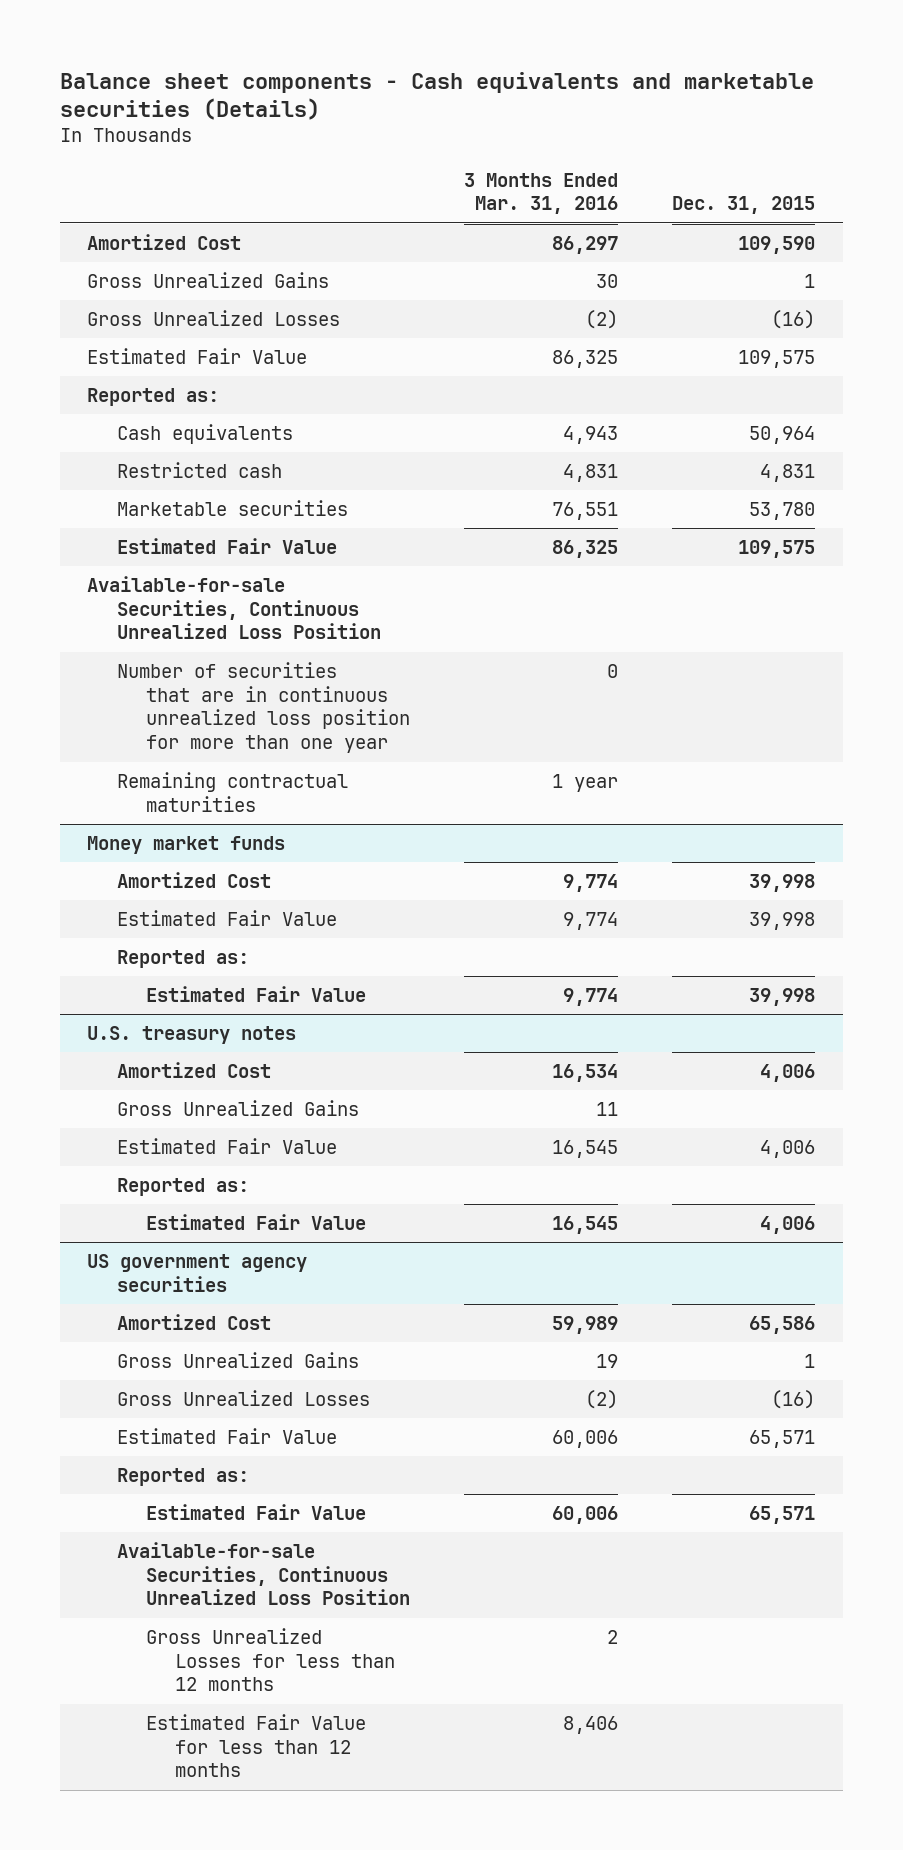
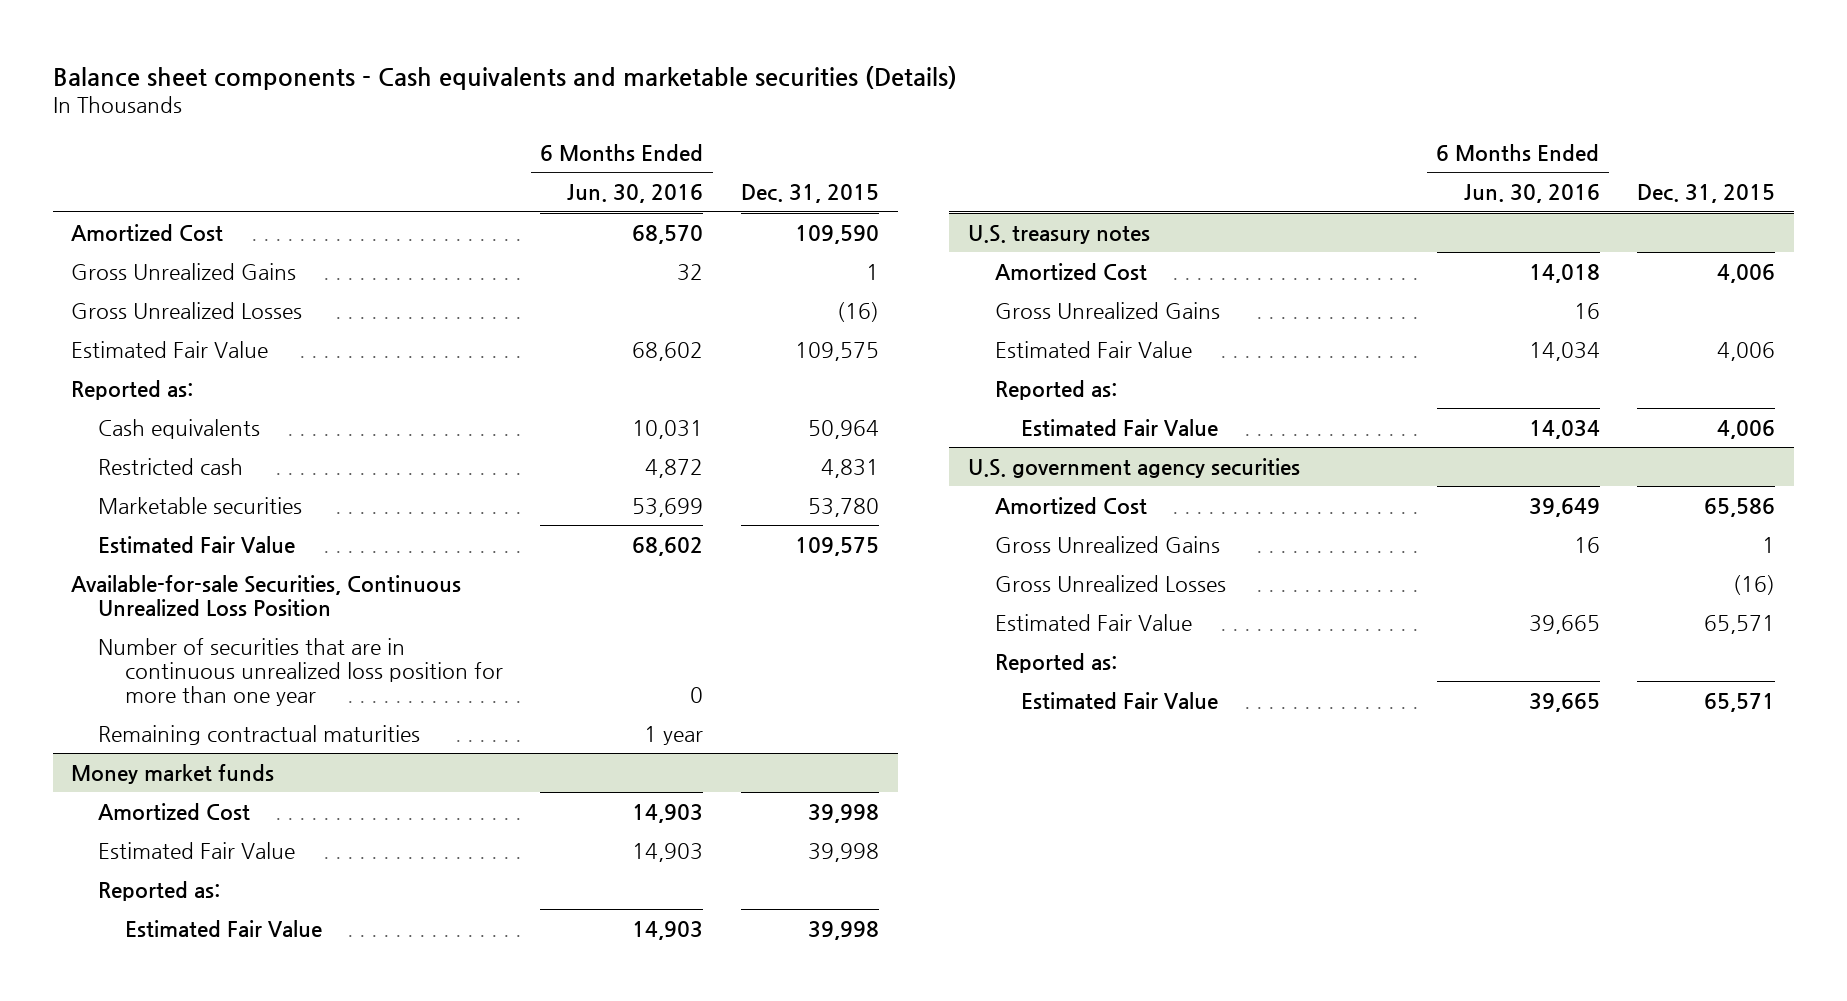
- | 3 Months Ended Mar. 31, 2016 | Dec. 31, 2015
+ | 6 Months Ended Jun. 30, 2016 | Dec. 31, 2015
- US government agency securities
+ U.S. government agency securities
- Available-for-sale Securities, Continuous Unrealized Loss Position
- Gross Unrealized Losses for less than 12 months | 2 |
- Estimated Fair Value for less than 12 months | 8,406 |

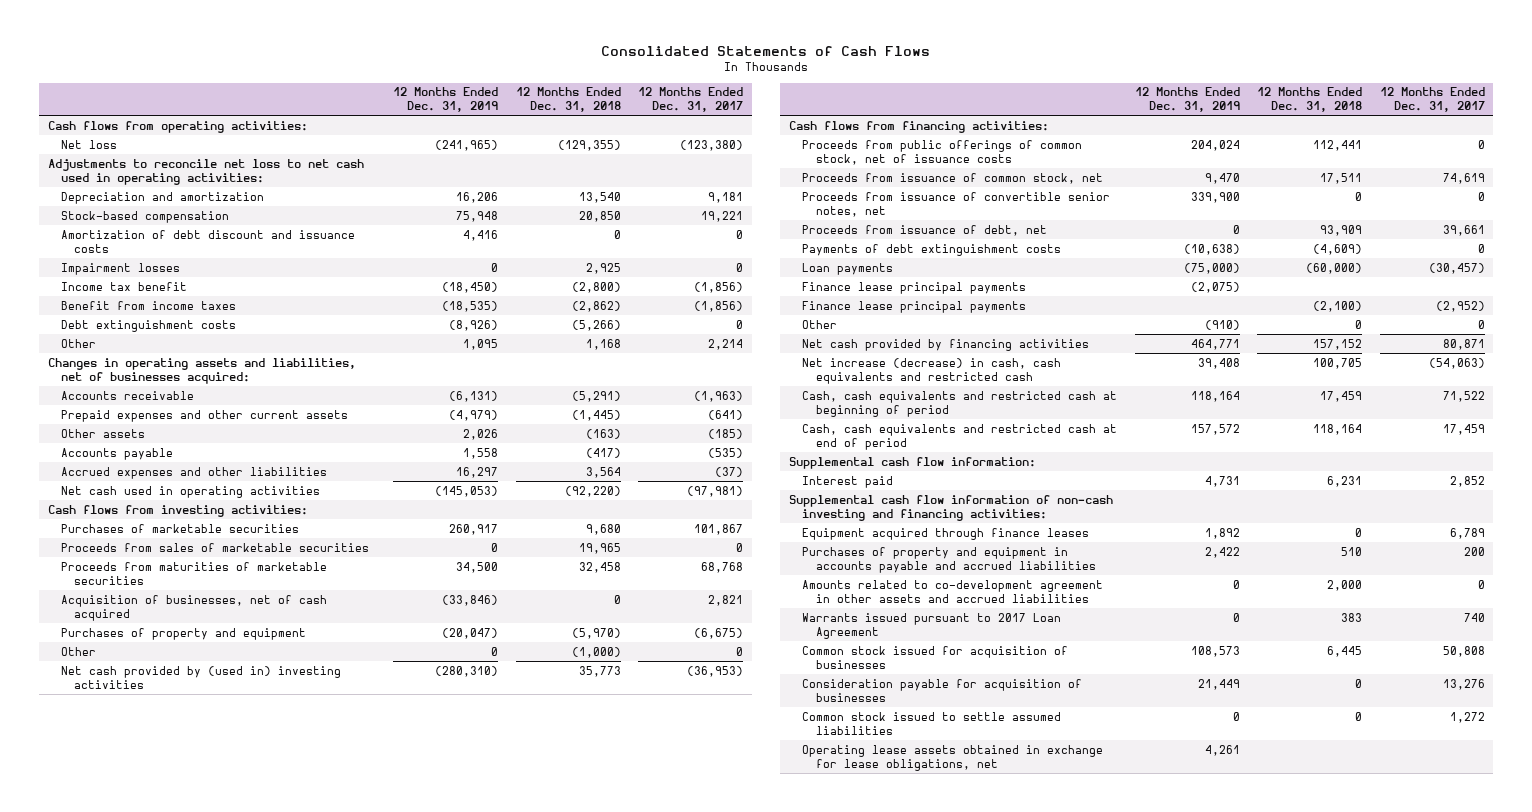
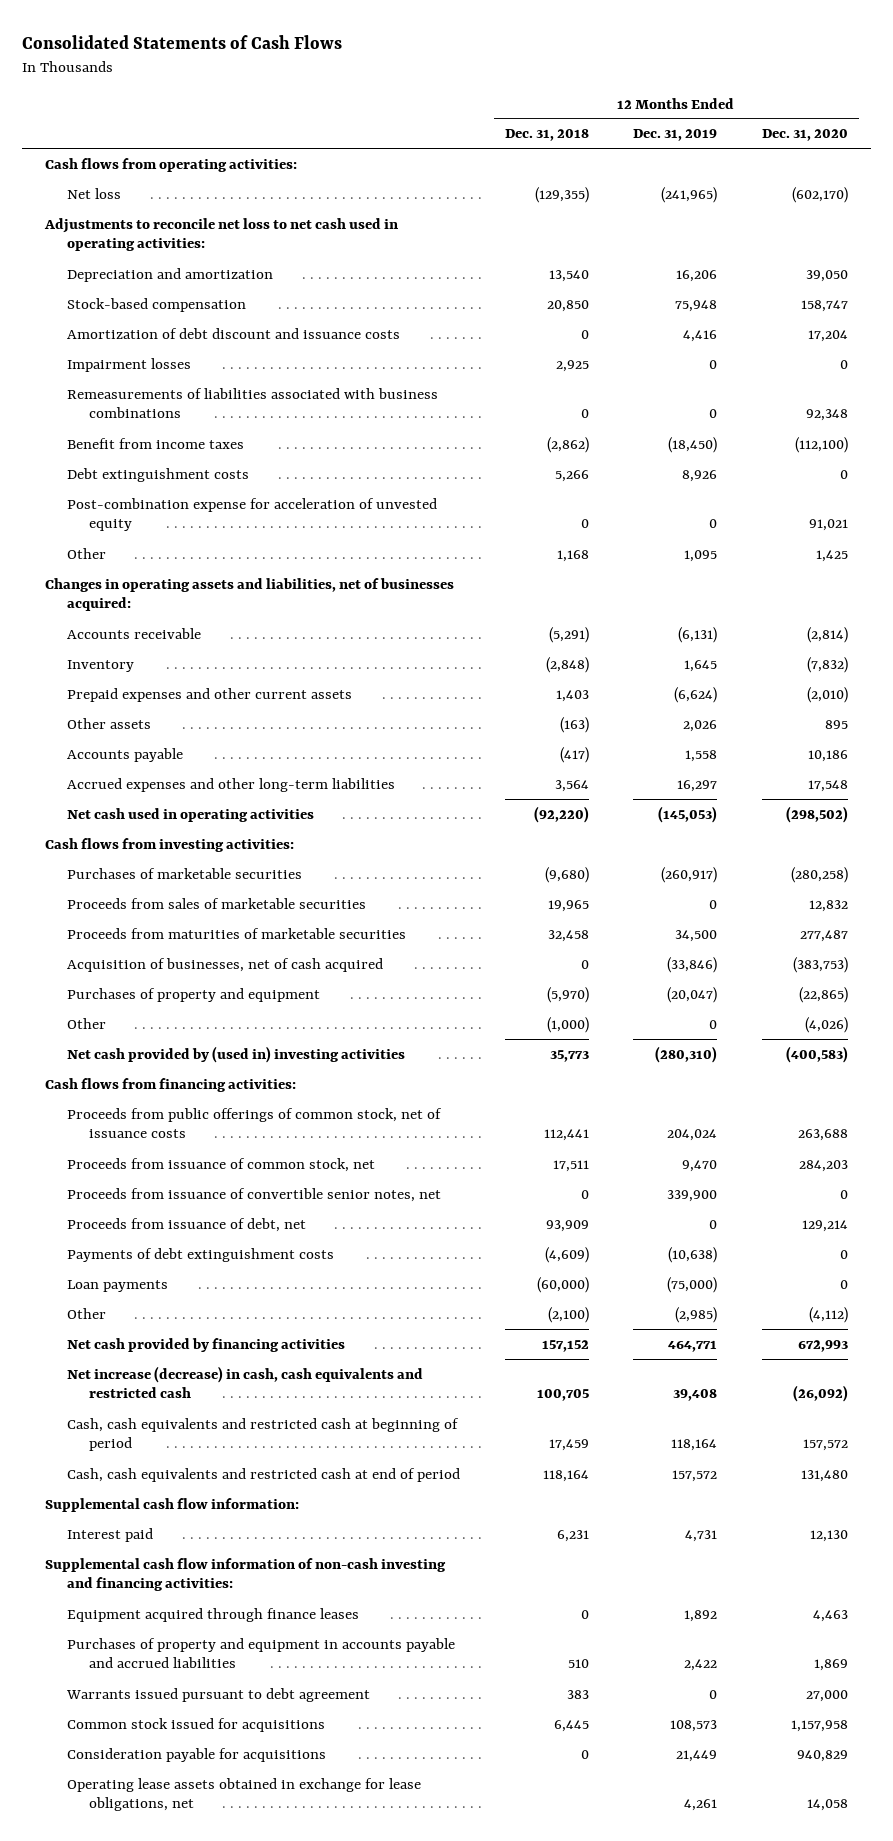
- | 12 Months Ended Dec. 31, 2019 | 12 Months Ended Dec. 31, 2018 | 12 Months Ended Dec. 31, 2017
+ | 12 Months Ended Dec. 31, 2018 | 12 Months Ended Dec. 31, 2019 | 12 Months Ended Dec. 31, 2020
- Income tax benefit | (18,450) | (2,800) | (1,856)
- Benefit from income taxes | (18,535) | (2,862) | (1,856)
- Debt extinguishment costs | (8,926) | (5,266) | 0
+ Remeasurements of liabilities associated with business combinations | 0 | 0 | 92,348
+ Benefit from income taxes | (2,862) | (18,450) | (112,100)
+ Debt extinguishment costs | 5,266 | 8,926 | 0
+ Post-combination expense for acceleration of unvested equity | 0 | 0 | 91,021
- Prepaid expenses and other current assets | (4,979) | (1,445) | (641)
+ Inventory | (2,848) | 1,645 | (7,832)
+ Prepaid expenses and other current assets | 1,403 | (6,624) | (2,010)
- Accrued expenses and other liabilities | 16,297 | 3,564 | (37)
+ Accrued expenses and other long-term liabilities | 3,564 | 16,297 | 17,548
- Purchases of marketable securities | 260,917 | 9,680 | 101,867
+ Purchases of marketable securities | (9,680) | (260,917) | (280,258)
- Finance lease principal payments | (2,075) | |
- Finance lease principal payments | | (2,100) | (2,952)
- Other | (910) | 0 | 0
+ Other | (2,100) | (2,985) | (4,112)
- Amounts related to co-development agreement in other assets and accrued liabilities | 0 | 2,000 | 0
- Warrants issued pursuant to 2017 Loan Agreement | 0 | 383 | 740
- Common stock issued for acquisition of businesses | 108,573 | 6,445 | 50,808
- Consideration payable for acquisition of businesses | 21,449 | 0 | 13,276
- Common stock issued to settle assumed liabilities | 0 | 0 | 1,272
+ Warrants issued pursuant to debt agreement | 383 | 0 | 27,000
+ Common stock issued for acquisitions | 6,445 | 108,573 | 1,157,958
+ Consideration payable for acquisitions | 0 | 21,449 | 940,829

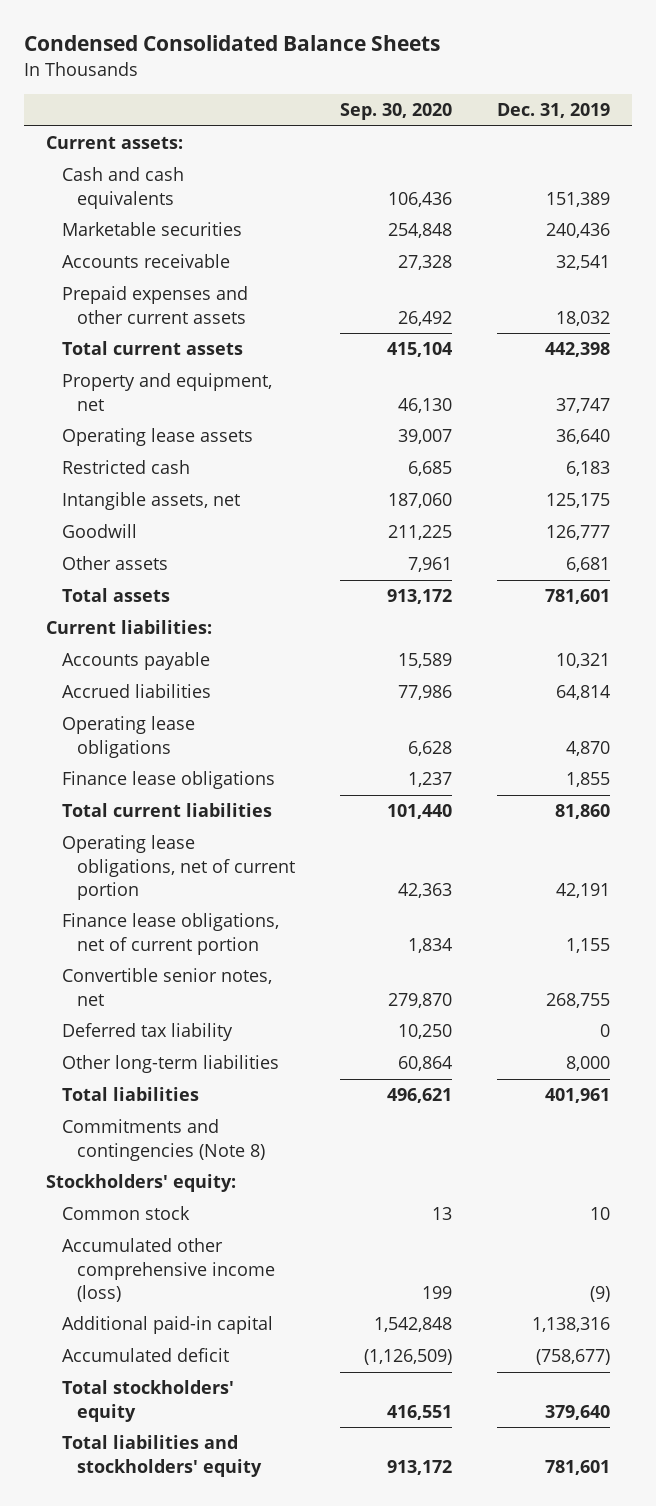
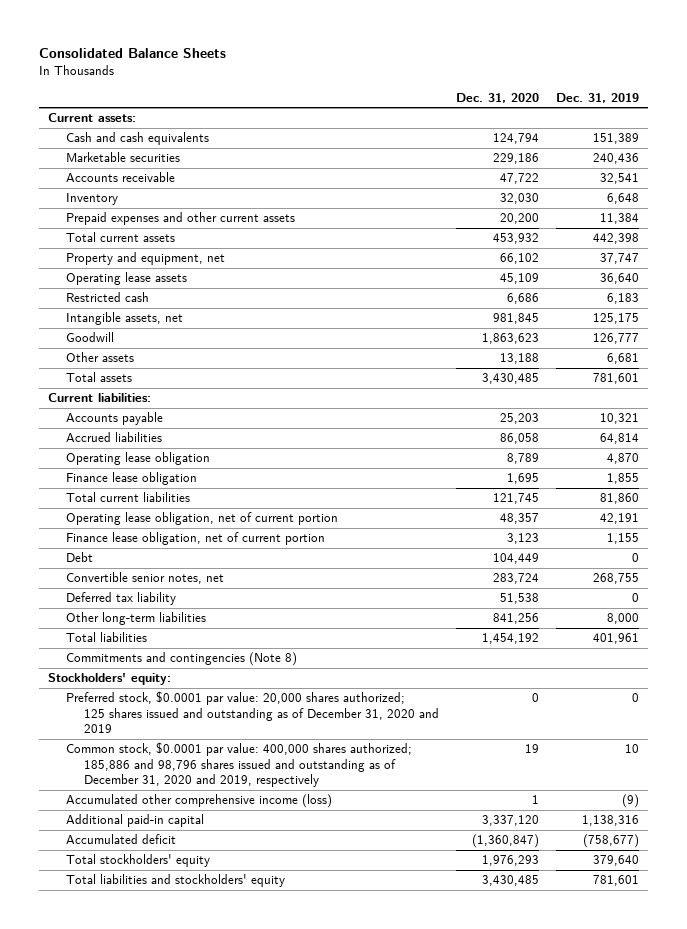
- Condensed Consolidated Balance Sheets
+ Consolidated Balance Sheets
- | Sep. 30, 2020 | Dec. 31, 2019
+ | Dec. 31, 2020 | Dec. 31, 2019
- Prepaid expenses and other current assets | 26,492 | 18,032
+ Inventory | 32,030 | 6,648
+ Prepaid expenses and other current assets | 20,200 | 11,384
- Operating lease obligations | 6,628 | 4,870
- Finance lease obligations | 1,237 | 1,855
+ Operating lease obligation | 8,789 | 4,870
+ Finance lease obligation | 1,695 | 1,855
- Operating lease obligations, net of current portion | 42,363 | 42,191
- Finance lease obligations, net of current portion | 1,834 | 1,155
+ Operating lease obligation, net of current portion | 48,357 | 42,191
+ Finance lease obligation, net of current portion | 3,123 | 1,155
+ Debt | 104,449 | 0
- Common stock | 13 | 10
+ Preferred stock, $0.0001 par value: 20,000 shares authorized; 125 shares issued and outstanding as of December 31, 2020 and 2019 | 0 | 0
+ Common stock, $0.0001 par value: 400,000 shares authorized; 185,886 and 98,796 shares issued and outstanding as of December 31, 2020 and 2019, respectively | 19 | 10

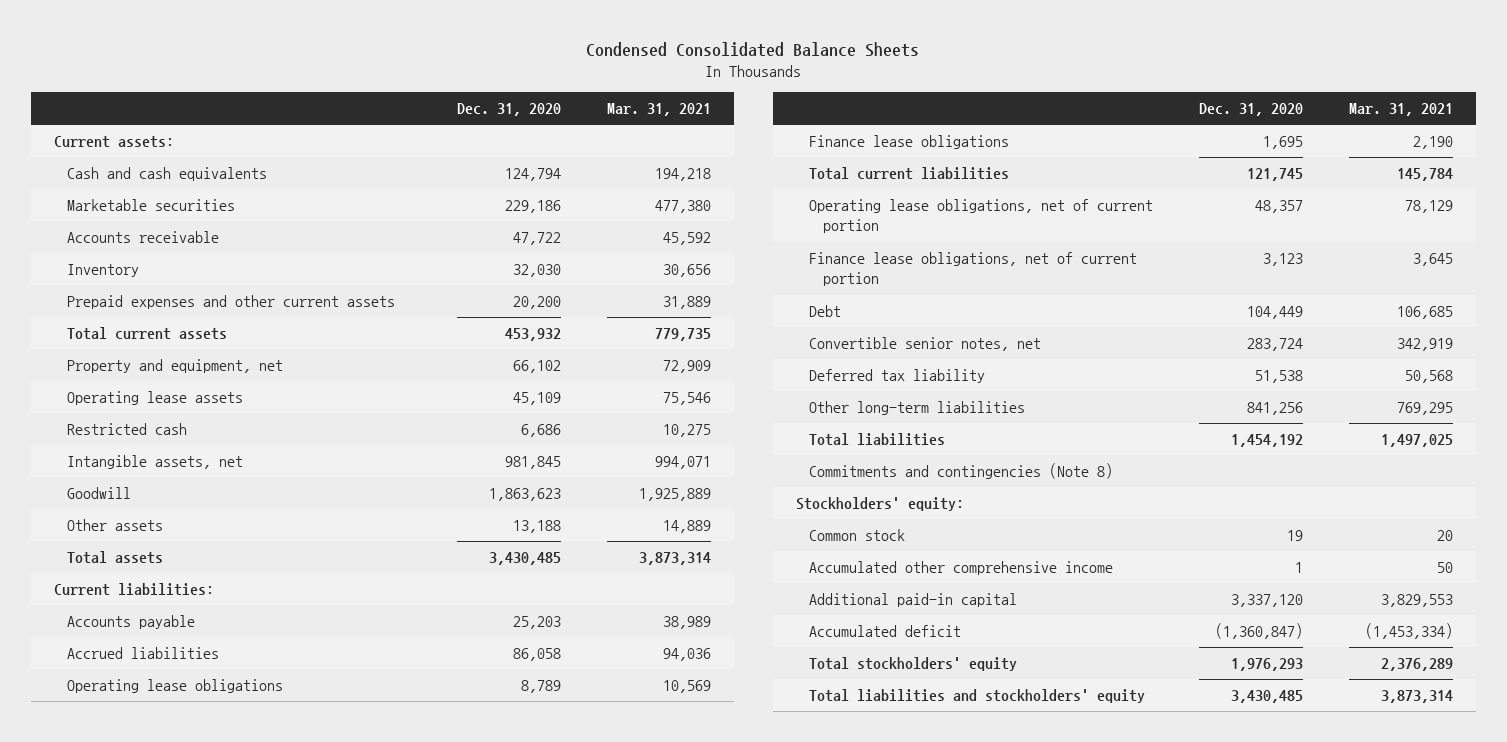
- Consolidated Balance Sheets
+ Condensed Consolidated Balance Sheets
- | Dec. 31, 2020 | Dec. 31, 2019
+ | Dec. 31, 2020 | Mar. 31, 2021
- Operating lease obligation | 8,789 | 4,870
- Finance lease obligation | 1,695 | 1,855
+ Operating lease obligations | 8,789 | 10,569
+ Finance lease obligations | 1,695 | 2,190
- Operating lease obligation, net of current portion | 48,357 | 42,191
- Finance lease obligation, net of current portion | 3,123 | 1,155
+ Operating lease obligations, net of current portion | 48,357 | 78,129
+ Finance lease obligations, net of current portion | 3,123 | 3,645
- Preferred stock, $0.0001 par value: 20,000 shares authorized; 125 shares issued and outstanding as of December 31, 2020 and 2019 | 0 | 0
- Common stock, $0.0001 par value: 400,000 shares authorized; 185,886 and 98,796 shares issued and outstanding as of December 31, 2020 and 2019, respectively | 19 | 10
- Accumulated other comprehensive income (loss) | 1 | (9)
+ Common stock | 19 | 20
+ Accumulated other comprehensive income | 1 | 50

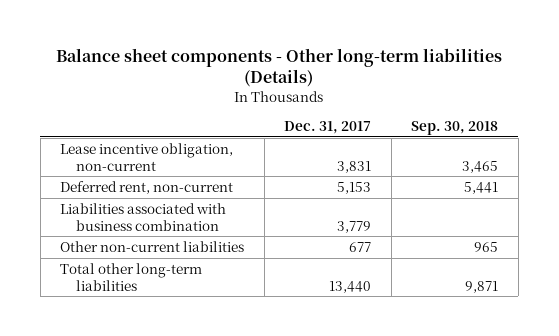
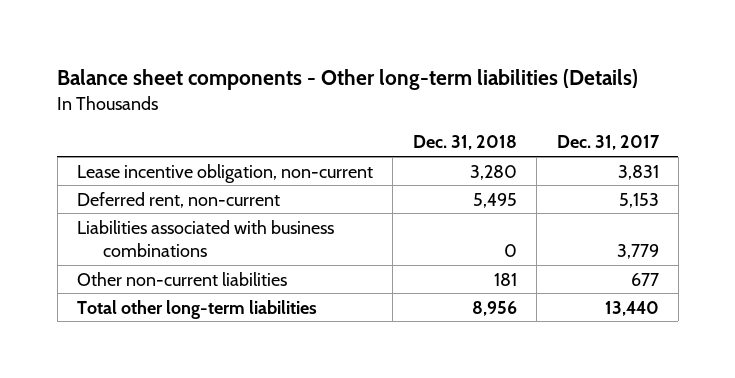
- | Dec. 31, 2017 | Sep. 30, 2018
+ | Dec. 31, 2018 | Dec. 31, 2017
- Liabilities associated with business combination | 3,779 |
+ Liabilities associated with business combinations | 0 | 3,779

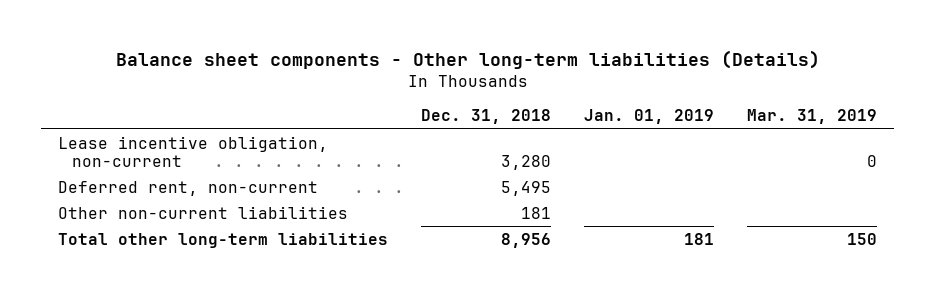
- | Dec. 31, 2018 | Dec. 31, 2017
+ | Dec. 31, 2018 | Jan. 01, 2019 | Mar. 31, 2019
- Liabilities associated with business combinations | 0 | 3,779

